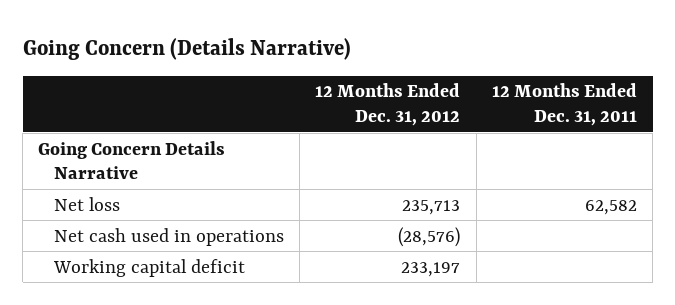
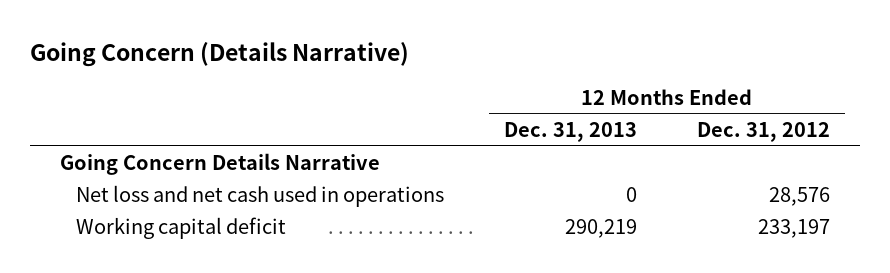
- | 12 Months Ended Dec. 31, 2012 | 12 Months Ended Dec. 31, 2011
+ | 12 Months Ended Dec. 31, 2013 | 12 Months Ended Dec. 31, 2012
- Net loss | 235,713 | 62,582
- Net cash used in operations | (28,576) |
+ Net loss and net cash used in operations | 0 | 28,576

